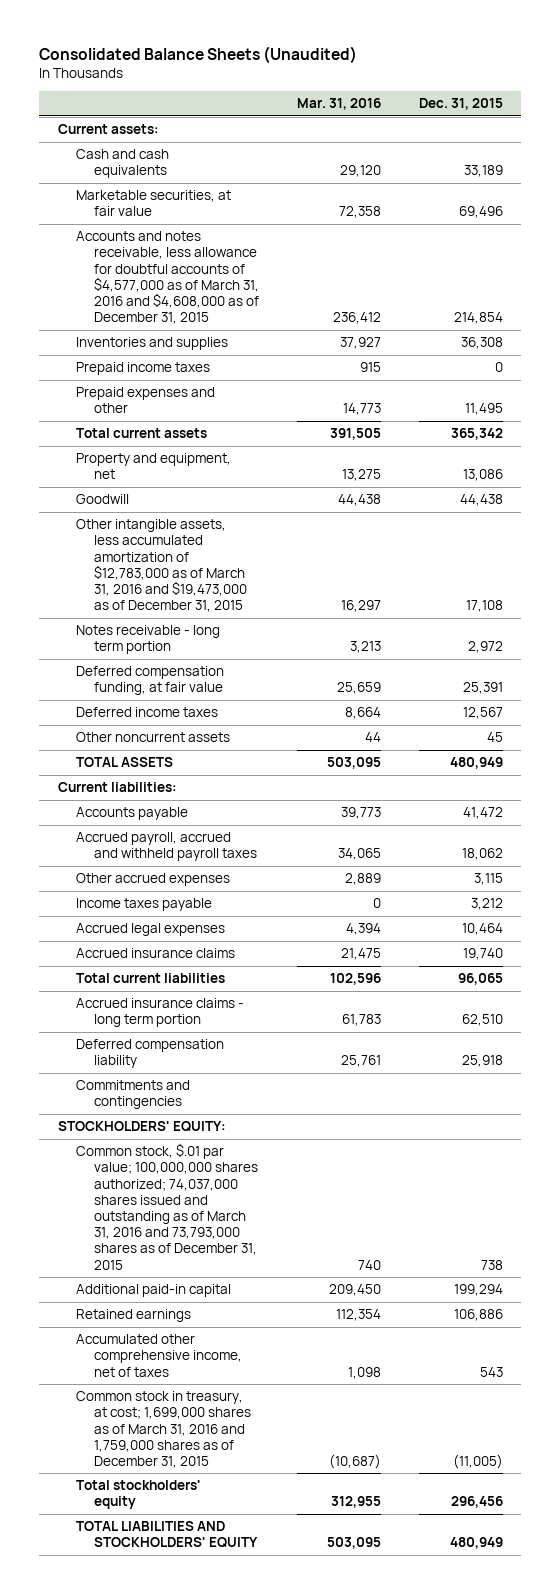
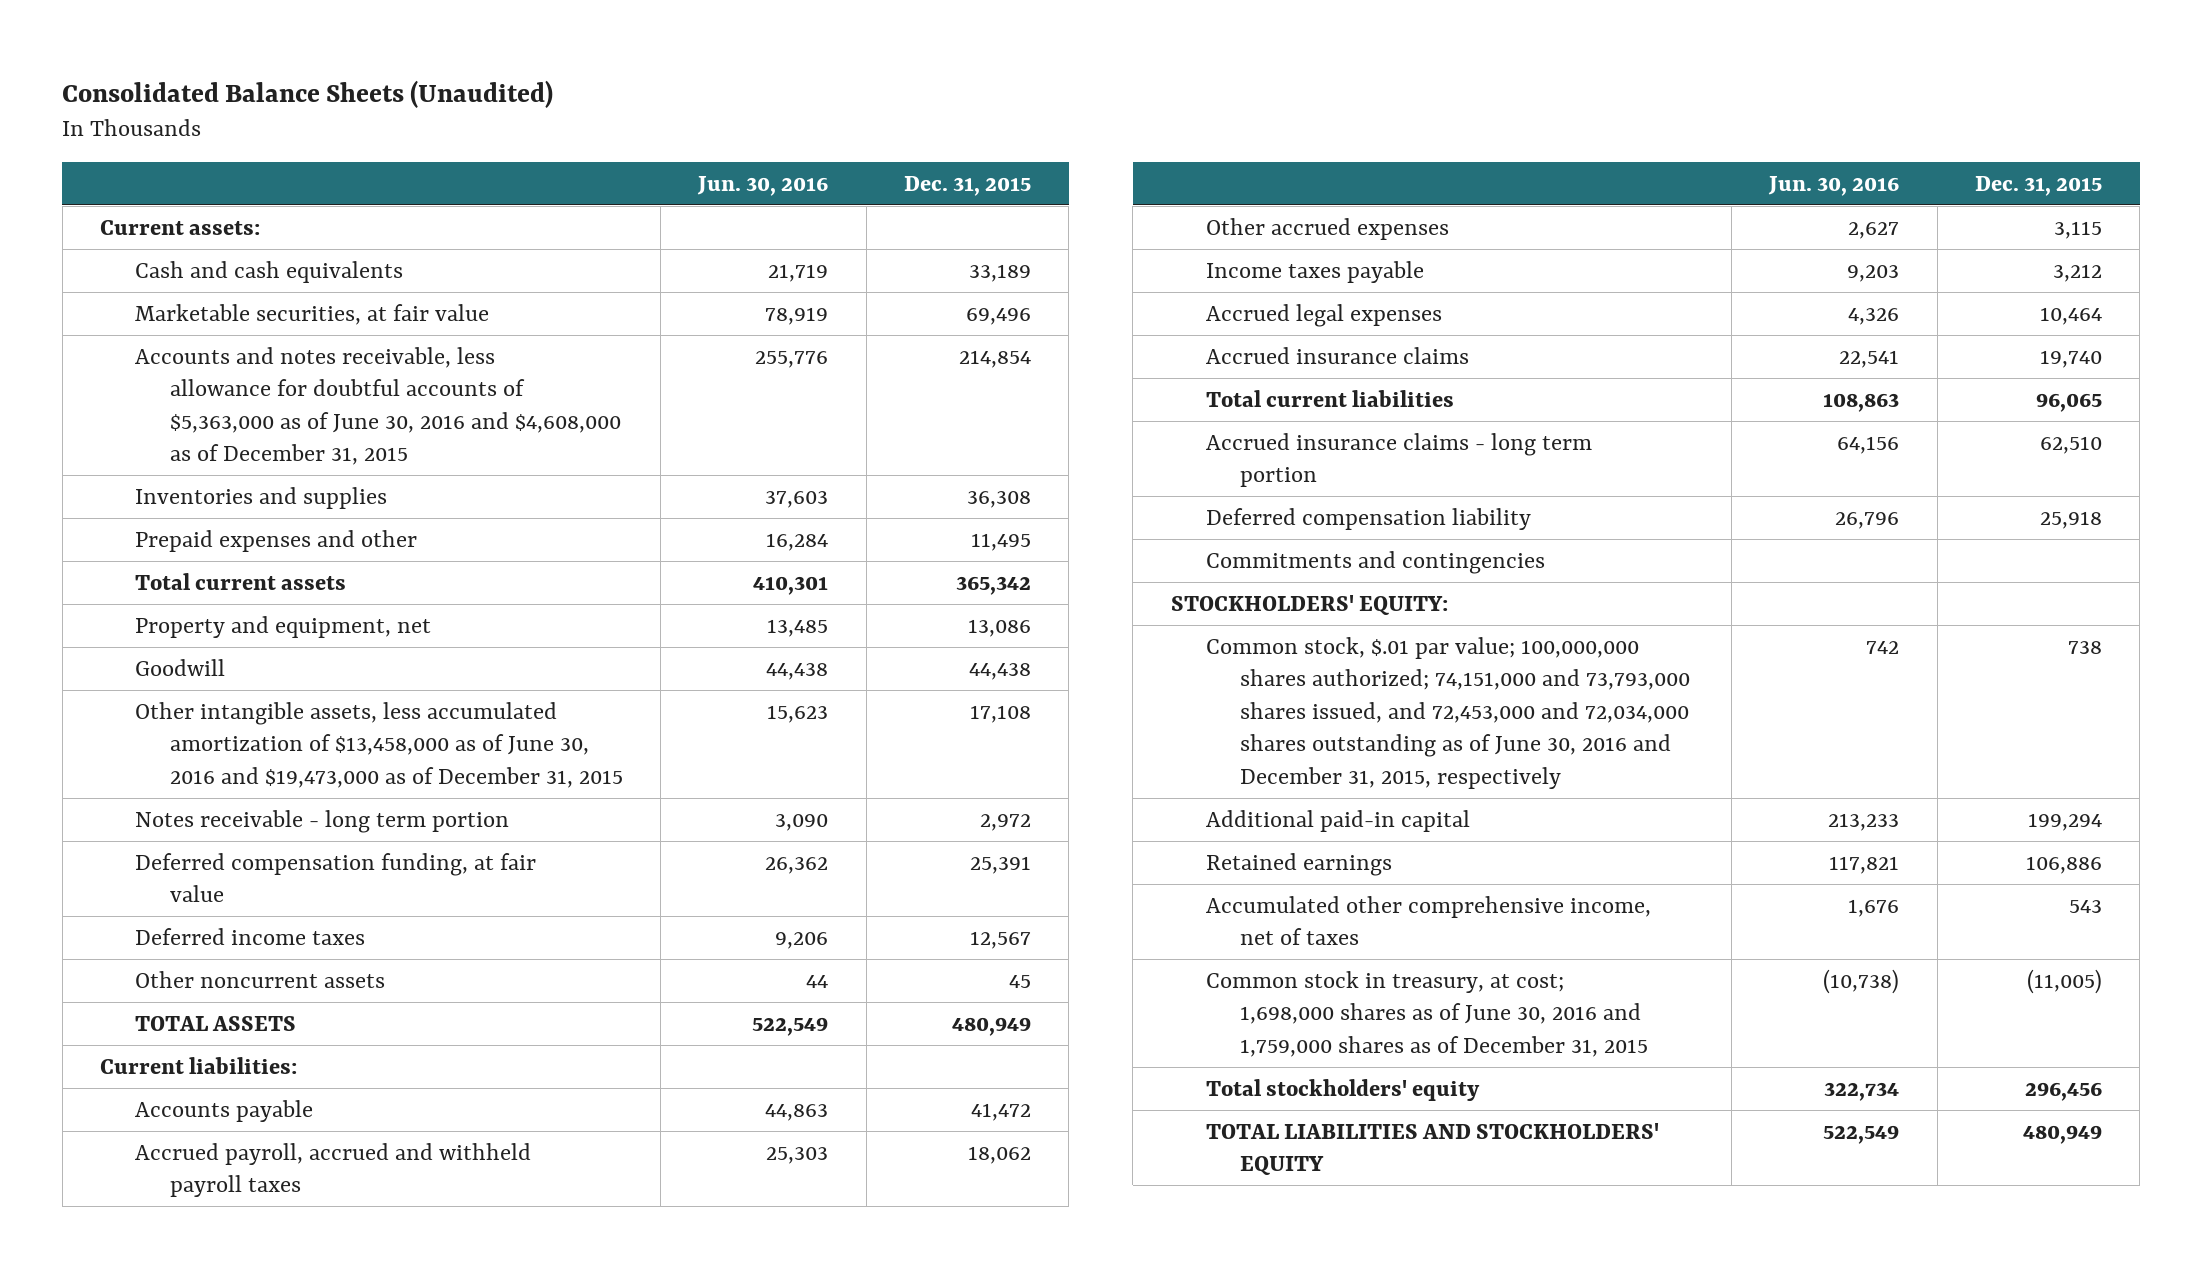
- | Mar. 31, 2016 | Dec. 31, 2015
+ | Jun. 30, 2016 | Dec. 31, 2015
- Accounts and notes receivable, less allowance for doubtful accounts of $4,577,000 as of March 31, 2016 and $4,608,000 as of December 31, 2015 | 236,412 | 214,854
+ Accounts and notes receivable, less allowance for doubtful accounts of $5,363,000 as of June 30, 2016 and $4,608,000 as of December 31, 2015 | 255,776 | 214,854
- Prepaid income taxes | 915 | 0
- Other intangible assets, less accumulated amortization of $12,783,000 as of March 31, 2016 and $19,473,000 as of December 31, 2015 | 16,297 | 17,108
+ Other intangible assets, less accumulated amortization of $13,458,000 as of June 30, 2016 and $19,473,000 as of December 31, 2015 | 15,623 | 17,108
- Common stock, $.01 par value; 100,000,000 shares authorized; 74,037,000 shares issued and outstanding as of March 31, 2016 and 73,793,000 shares as of December 31, 2015 | 740 | 738
+ Common stock, $.01 par value; 100,000,000 shares authorized; 74,151,000 and 73,793,000 shares issued, and 72,453,000 and 72,034,000 shares outstanding as of June 30, 2016 and December 31, 2015, respectively | 742 | 738
- Common stock in treasury, at cost; 1,699,000 shares as of March 31, 2016 and 1,759,000 shares as of December 31, 2015 | (10,687) | (11,005)
+ Common stock in treasury, at cost; 1,698,000 shares as of June 30, 2016 and 1,759,000 shares as of December 31, 2015 | (10,738) | (11,005)

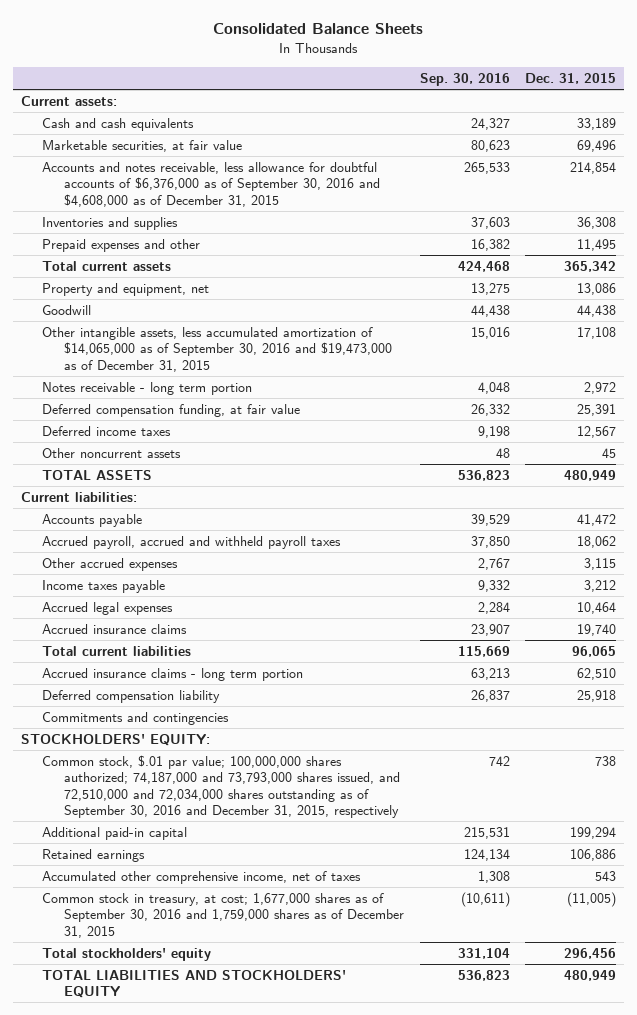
- Consolidated Balance Sheets (Unaudited)
+ Consolidated Balance Sheets
- | Jun. 30, 2016 | Dec. 31, 2015
+ | Sep. 30, 2016 | Dec. 31, 2015
- Accounts and notes receivable, less allowance for doubtful accounts of $5,363,000 as of June 30, 2016 and $4,608,000 as of December 31, 2015 | 255,776 | 214,854
+ Accounts and notes receivable, less allowance for doubtful accounts of $6,376,000 as of September 30, 2016 and $4,608,000 as of December 31, 2015 | 265,533 | 214,854
- Other intangible assets, less accumulated amortization of $13,458,000 as of June 30, 2016 and $19,473,000 as of December 31, 2015 | 15,623 | 17,108
+ Other intangible assets, less accumulated amortization of $14,065,000 as of September 30, 2016 and $19,473,000 as of December 31, 2015 | 15,016 | 17,108
- Common stock, $.01 par value; 100,000,000 shares authorized; 74,151,000 and 73,793,000 shares issued, and 72,453,000 and 72,034,000 shares outstanding as of June 30, 2016 and December 31, 2015, respectively | 742 | 738
+ Common stock, $.01 par value; 100,000,000 shares authorized; 74,187,000 and 73,793,000 shares issued, and 72,510,000 and 72,034,000 shares outstanding as of September 30, 2016 and December 31, 2015, respectively | 742 | 738
- Common stock in treasury, at cost; 1,698,000 shares as of June 30, 2016 and 1,759,000 shares as of December 31, 2015 | (10,738) | (11,005)
+ Common stock in treasury, at cost; 1,677,000 shares as of September 30, 2016 and 1,759,000 shares as of December 31, 2015 | (10,611) | (11,005)

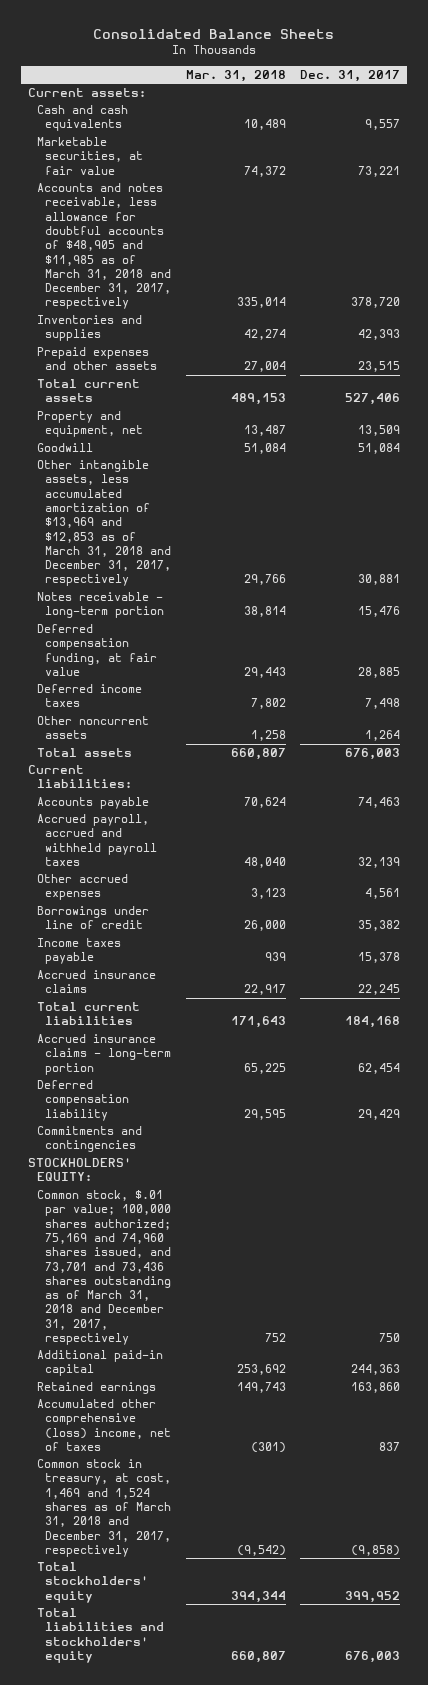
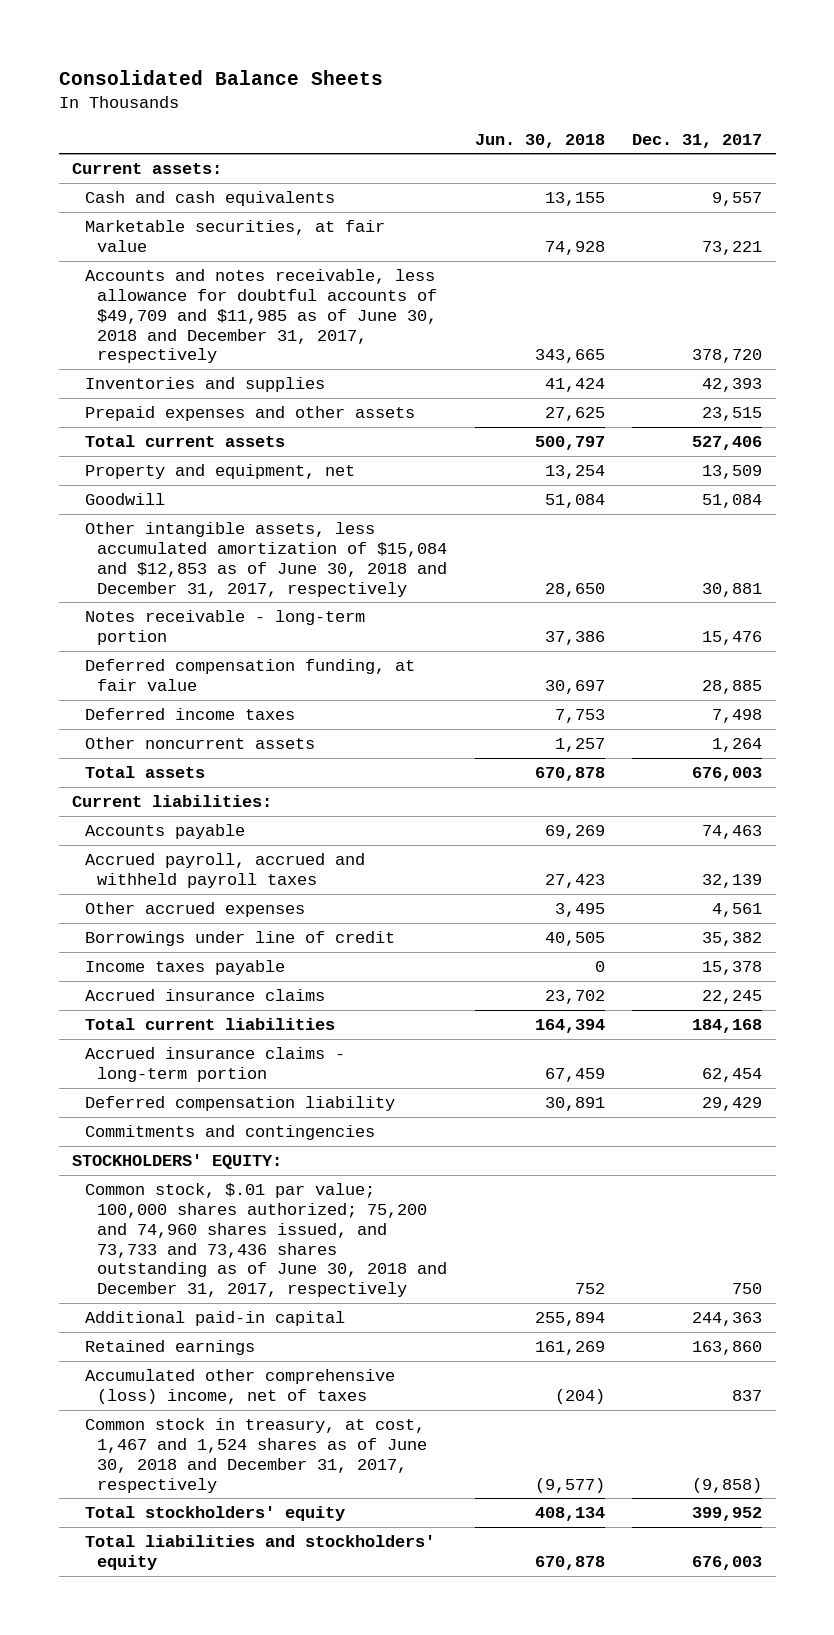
- | Mar. 31, 2018 | Dec. 31, 2017
+ | Jun. 30, 2018 | Dec. 31, 2017
- Accounts and notes receivable, less allowance for doubtful accounts of $48,905 and $11,985 as of March 31, 2018 and December 31, 2017, respectively | 335,014 | 378,720
+ Accounts and notes receivable, less allowance for doubtful accounts of $49,709 and $11,985 as of June 30, 2018 and December 31, 2017, respectively | 343,665 | 378,720
- Other intangible assets, less accumulated amortization of $13,969 and $12,853 as of March 31, 2018 and December 31, 2017, respectively | 29,766 | 30,881
+ Other intangible assets, less accumulated amortization of $15,084 and $12,853 as of June 30, 2018 and December 31, 2017, respectively | 28,650 | 30,881
- Common stock, $.01 par value; 100,000 shares authorized; 75,169 and 74,960 shares issued, and 73,701 and 73,436 shares outstanding as of March 31, 2018 and December 31, 2017, respectively | 752 | 750
+ Common stock, $.01 par value; 100,000 shares authorized; 75,200 and 74,960 shares issued, and 73,733 and 73,436 shares outstanding as of June 30, 2018 and December 31, 2017, respectively | 752 | 750
- Common stock in treasury, at cost, 1,469 and 1,524 shares as of March 31, 2018 and December 31, 2017, respectively | (9,542) | (9,858)
+ Common stock in treasury, at cost, 1,467 and 1,524 shares as of June 30, 2018 and December 31, 2017, respectively | (9,577) | (9,858)

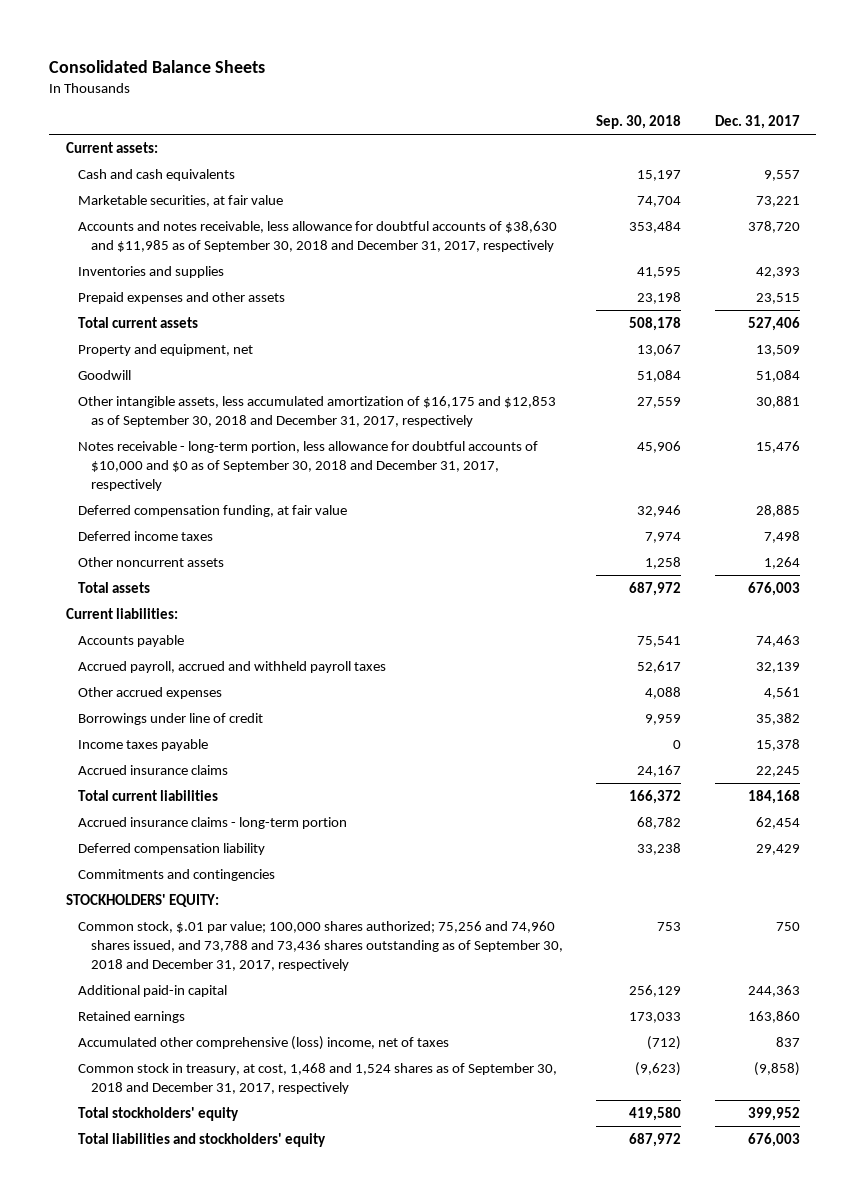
- | Jun. 30, 2018 | Dec. 31, 2017
+ | Sep. 30, 2018 | Dec. 31, 2017
- Accounts and notes receivable, less allowance for doubtful accounts of $49,709 and $11,985 as of June 30, 2018 and December 31, 2017, respectively | 343,665 | 378,720
+ Accounts and notes receivable, less allowance for doubtful accounts of $38,630 and $11,985 as of September 30, 2018 and December 31, 2017, respectively | 353,484 | 378,720
- Other intangible assets, less accumulated amortization of $15,084 and $12,853 as of June 30, 2018 and December 31, 2017, respectively | 28,650 | 30,881
- Notes receivable - long-term portion | 37,386 | 15,476
+ Other intangible assets, less accumulated amortization of $16,175 and $12,853 as of September 30, 2018 and December 31, 2017, respectively | 27,559 | 30,881
+ Notes receivable - long-term portion, less allowance for doubtful accounts of $10,000 and $0 as of September 30, 2018 and December 31, 2017, respectively | 45,906 | 15,476
- Common stock, $.01 par value; 100,000 shares authorized; 75,200 and 74,960 shares issued, and 73,733 and 73,436 shares outstanding as of June 30, 2018 and December 31, 2017, respectively | 752 | 750
+ Common stock, $.01 par value; 100,000 shares authorized; 75,256 and 74,960 shares issued, and 73,788 and 73,436 shares outstanding as of September 30, 2018 and December 31, 2017, respectively | 753 | 750
- Common stock in treasury, at cost, 1,467 and 1,524 shares as of June 30, 2018 and December 31, 2017, respectively | (9,577) | (9,858)
+ Common stock in treasury, at cost, 1,468 and 1,524 shares as of September 30, 2018 and December 31, 2017, respectively | (9,623) | (9,858)

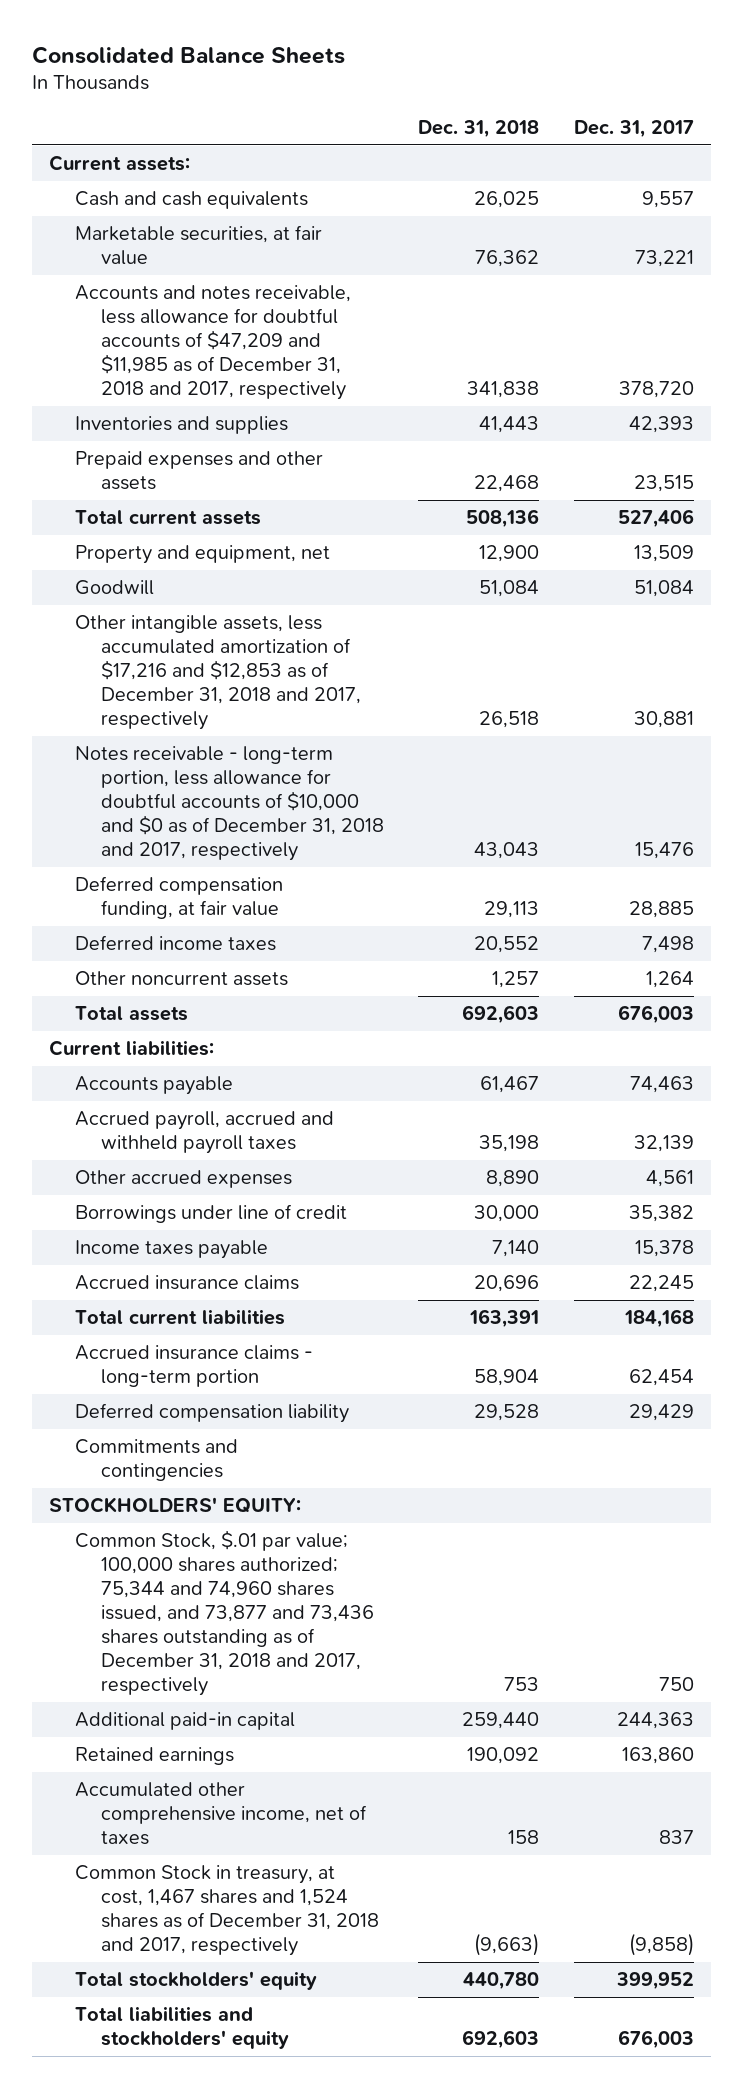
- | Sep. 30, 2018 | Dec. 31, 2017
+ | Dec. 31, 2018 | Dec. 31, 2017
- Accounts and notes receivable, less allowance for doubtful accounts of $38,630 and $11,985 as of September 30, 2018 and December 31, 2017, respectively | 353,484 | 378,720
+ Accounts and notes receivable, less allowance for doubtful accounts of $47,209 and $11,985 as of December 31, 2018 and 2017, respectively | 341,838 | 378,720
- Other intangible assets, less accumulated amortization of $16,175 and $12,853 as of September 30, 2018 and December 31, 2017, respectively | 27,559 | 30,881
- Notes receivable - long-term portion, less allowance for doubtful accounts of $10,000 and $0 as of September 30, 2018 and December 31, 2017, respectively | 45,906 | 15,476
+ Other intangible assets, less accumulated amortization of $17,216 and $12,853 as of December 31, 2018 and 2017, respectively | 26,518 | 30,881
+ Notes receivable - long-term portion, less allowance for doubtful accounts of $10,000 and $0 as of December 31, 2018 and 2017, respectively | 43,043 | 15,476
- Common stock, $.01 par value; 100,000 shares authorized; 75,256 and 74,960 shares issued, and 73,788 and 73,436 shares outstanding as of September 30, 2018 and December 31, 2017, respectively | 753 | 750
+ Common Stock, $.01 par value; 100,000 shares authorized; 75,344 and 74,960 shares issued, and 73,877 and 73,436 shares outstanding as of December 31, 2018 and 2017, respectively | 753 | 750
- Accumulated other comprehensive (loss) income, net of taxes | (712) | 837
- Common stock in treasury, at cost, 1,468 and 1,524 shares as of September 30, 2018 and December 31, 2017, respectively | (9,623) | (9,858)
+ Accumulated other comprehensive income, net of taxes | 158 | 837
+ Common Stock in treasury, at cost, 1,467 shares and 1,524 shares as of December 31, 2018 and 2017, respectively | (9,663) | (9,858)

